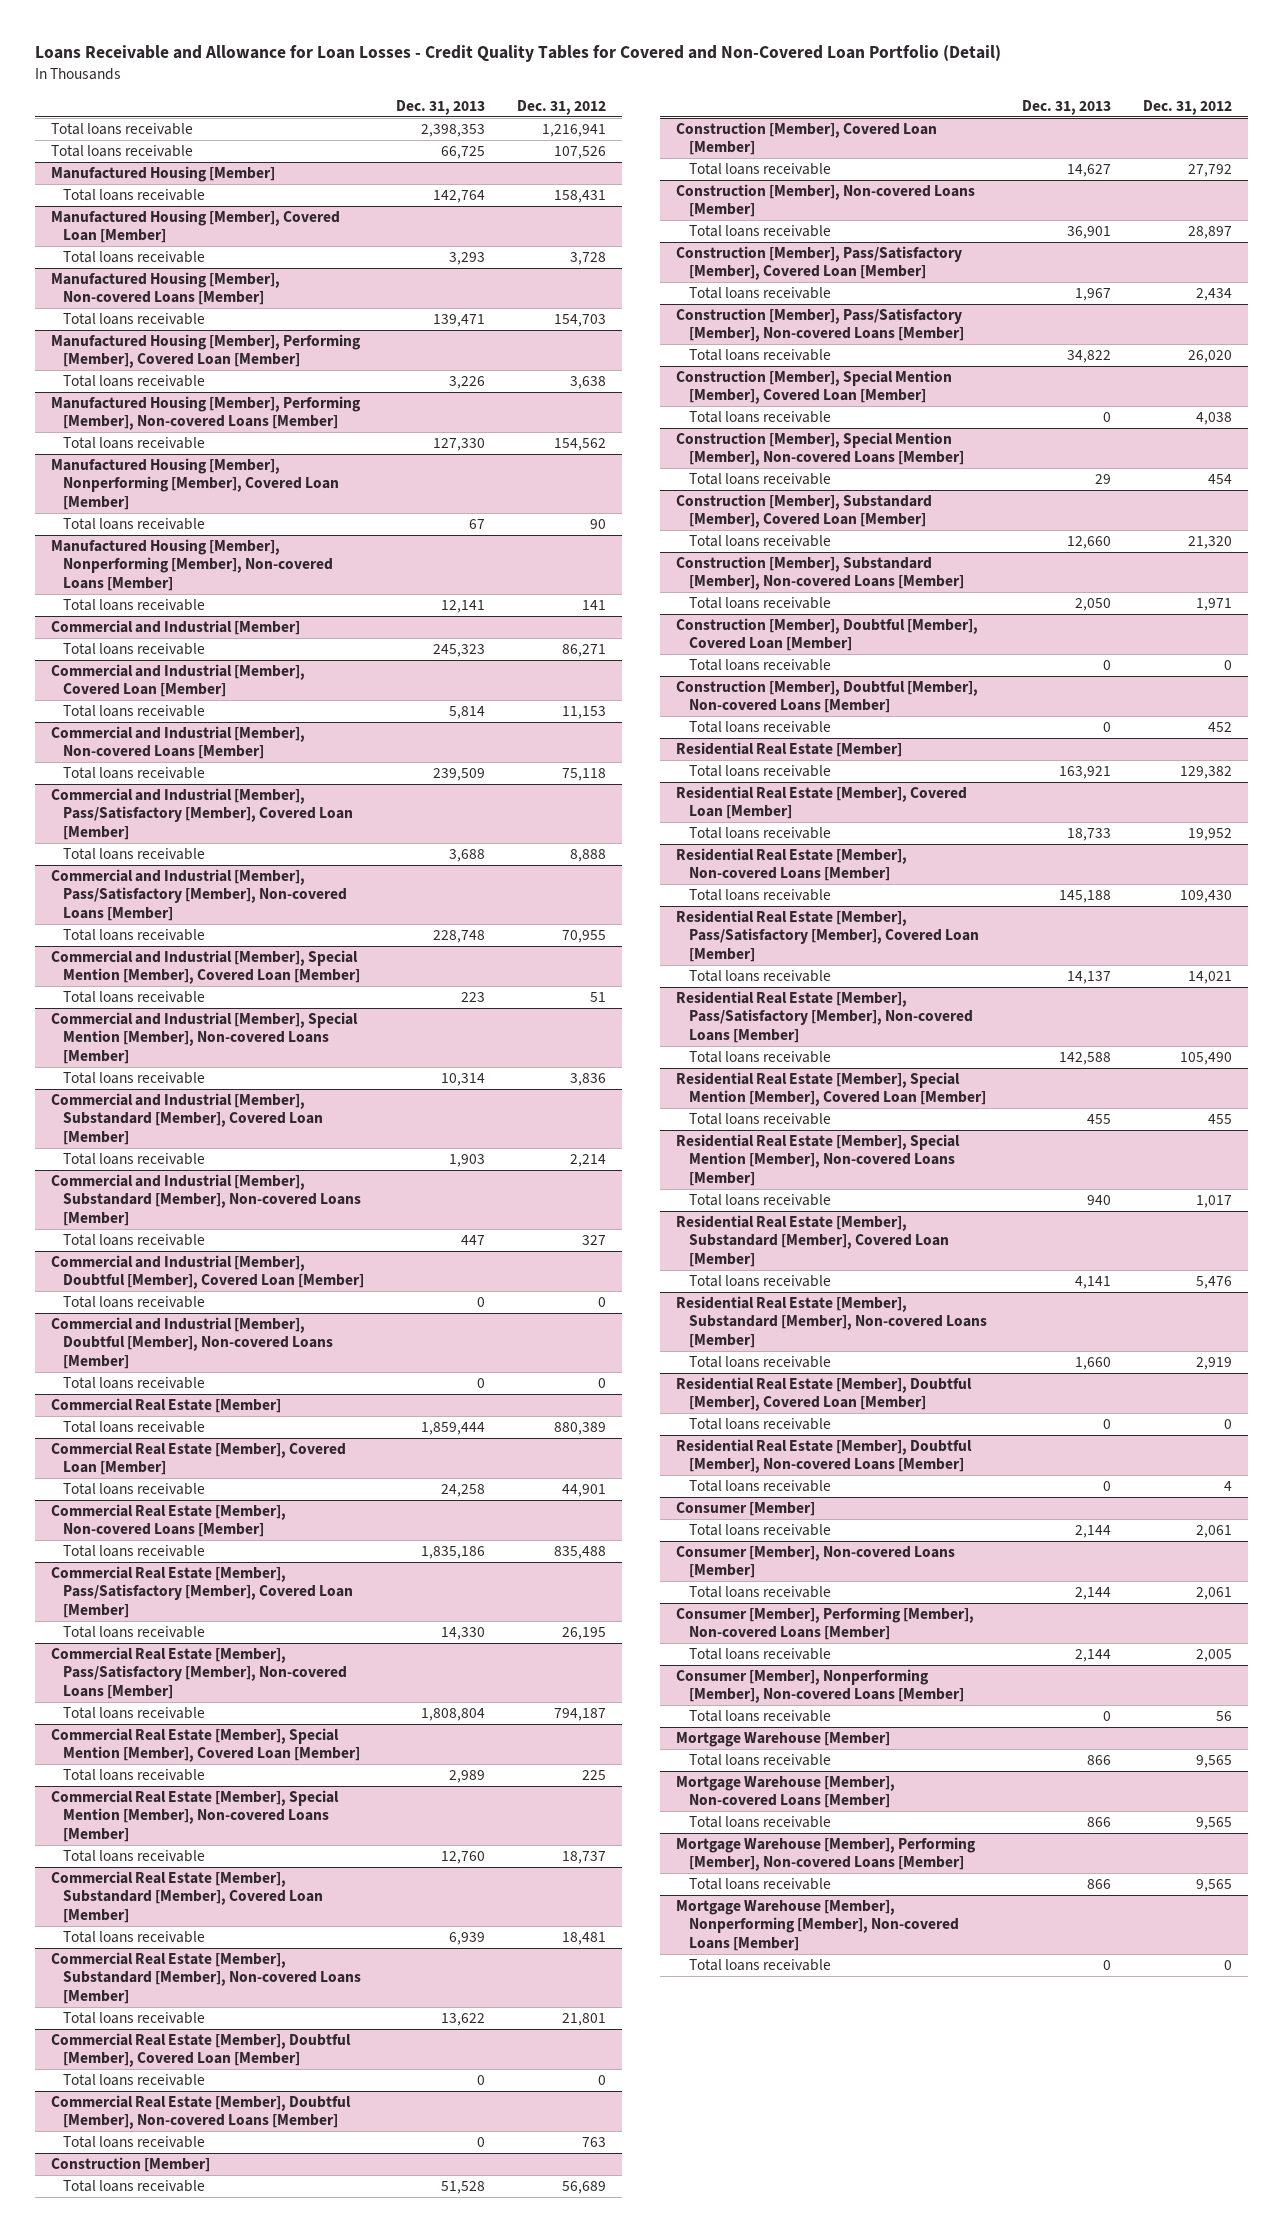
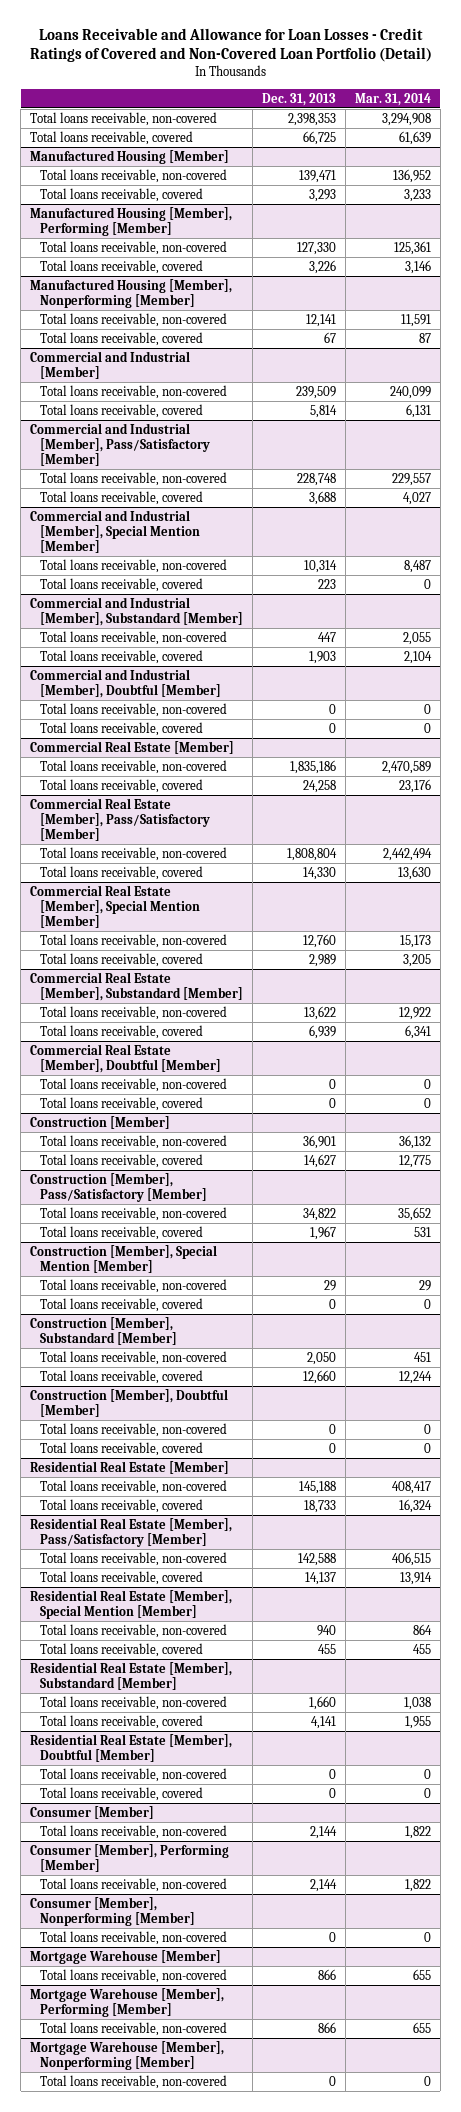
- Loans Receivable and Allowance for Loan Losses - Credit Quality Tables for Covered and Non-Covered Loan Portfolio (Detail)
+ Loans Receivable and Allowance for Loan Losses - Credit Ratings of Covered and Non-Covered Loan Portfolio (Detail)
- | Dec. 31, 2013 | Dec. 31, 2012
+ | Dec. 31, 2013 | Mar. 31, 2014
- Total loans receivable | 2,398,353 | 1,216,941
- Total loans receivable | 66,725 | 107,526
+ Total loans receivable, non-covered | 2,398,353 | 3,294,908
+ Total loans receivable, covered | 66,725 | 61,639
@ Manufactured Housing [Member]
- Total loans receivable | 142,764 | 158,431
- Manufactured Housing [Member], Covered Loan [Member]
- Total loans receivable | 3,293 | 3,728
- Manufactured Housing [Member], Non-covered Loans [Member]
- Total loans receivable | 139,471 | 154,703
- Manufactured Housing [Member], Performing [Member], Covered Loan [Member]
- Total loans receivable | 3,226 | 3,638
- Manufactured Housing [Member], Performing [Member], Non-covered Loans [Member]
- Total loans receivable | 127,330 | 154,562
- Manufactured Housing [Member], Nonperforming [Member], Covered Loan [Member]
- Total loans receivable | 67 | 90
- Manufactured Housing [Member], Nonperforming [Member], Non-covered Loans [Member]
- Total loans receivable | 12,141 | 141
@ Manufactured Housing [Member]
+ Total loans receivable, non-covered | 139,471 | 136,952
+ Total loans receivable, covered | 3,293 | 3,233
+ Manufactured Housing [Member], Performing [Member]
+ Total loans receivable, non-covered | 127,330 | 125,361
+ Total loans receivable, covered | 3,226 | 3,146
+ Manufactured Housing [Member], Nonperforming [Member]
+ Total loans receivable, non-covered | 12,141 | 11,591
+ Total loans receivable, covered | 67 | 87
@ Commercial and Industrial [Member]
- Total loans receivable | 245,323 | 86,271
- Commercial and Industrial [Member], Covered Loan [Member]
- Total loans receivable | 5,814 | 11,153
- Commercial and Industrial [Member], Non-covered Loans [Member]
- Total loans receivable | 239,509 | 75,118
- Commercial and Industrial [Member], Pass/Satisfactory [Member], Covered Loan [Member]
- Total loans receivable | 3,688 | 8,888
- Commercial and Industrial [Member], Pass/Satisfactory [Member], Non-covered Loans [Member]
- Total loans receivable | 228,748 | 70,955
- Commercial and Industrial [Member], Special Mention [Member], Covered Loan [Member]
- Total loans receivable | 223 | 51
- Commercial and Industrial [Member], Special Mention [Member], Non-covered Loans [Member]
- Total loans receivable | 10,314 | 3,836
- Commercial and Industrial [Member], Substandard [Member], Covered Loan [Member]
- Total loans receivable | 1,903 | 2,214
- Commercial and Industrial [Member], Substandard [Member], Non-covered Loans [Member]
- Total loans receivable | 447 | 327
- Commercial and Industrial [Member], Doubtful [Member], Covered Loan [Member]
- Total loans receivable | 0 | 0
- Commercial and Industrial [Member], Doubtful [Member], Non-covered Loans [Member]
- Total loans receivable | 0 | 0
@ Commercial and Industrial [Member]
+ Total loans receivable, non-covered | 239,509 | 240,099
+ Total loans receivable, covered | 5,814 | 6,131
+ Commercial and Industrial [Member], Pass/Satisfactory [Member]
+ Total loans receivable, non-covered | 228,748 | 229,557
+ Total loans receivable, covered | 3,688 | 4,027
+ Commercial and Industrial [Member], Special Mention [Member]
+ Total loans receivable, non-covered | 10,314 | 8,487
+ Total loans receivable, covered | 223 | 0
+ Commercial and Industrial [Member], Substandard [Member]
+ Total loans receivable, non-covered | 447 | 2,055
+ Total loans receivable, covered | 1,903 | 2,104
+ Commercial and Industrial [Member], Doubtful [Member]
+ Total loans receivable, non-covered | 0 | 0
+ Total loans receivable, covered | 0 | 0
@ Commercial Real Estate [Member]
- Total loans receivable | 1,859,444 | 880,389
- Commercial Real Estate [Member], Covered Loan [Member]
- Total loans receivable | 24,258 | 44,901
- Commercial Real Estate [Member], Non-covered Loans [Member]
- Total loans receivable | 1,835,186 | 835,488
- Commercial Real Estate [Member], Pass/Satisfactory [Member], Covered Loan [Member]
- Total loans receivable | 14,330 | 26,195
- Commercial Real Estate [Member], Pass/Satisfactory [Member], Non-covered Loans [Member]
- Total loans receivable | 1,808,804 | 794,187
- Commercial Real Estate [Member], Special Mention [Member], Covered Loan [Member]
- Total loans receivable | 2,989 | 225
- Commercial Real Estate [Member], Special Mention [Member], Non-covered Loans [Member]
- Total loans receivable | 12,760 | 18,737
- Commercial Real Estate [Member], Substandard [Member], Covered Loan [Member]
- Total loans receivable | 6,939 | 18,481
- Commercial Real Estate [Member], Substandard [Member], Non-covered Loans [Member]
- Total loans receivable | 13,622 | 21,801
- Commercial Real Estate [Member], Doubtful [Member], Covered Loan [Member]
- Total loans receivable | 0 | 0
- Commercial Real Estate [Member], Doubtful [Member], Non-covered Loans [Member]
- Total loans receivable | 0 | 763
@ Commercial Real Estate [Member]
+ Total loans receivable, non-covered | 1,835,186 | 2,470,589
+ Total loans receivable, covered | 24,258 | 23,176
+ Commercial Real Estate [Member], Pass/Satisfactory [Member]
+ Total loans receivable, non-covered | 1,808,804 | 2,442,494
+ Total loans receivable, covered | 14,330 | 13,630
+ Commercial Real Estate [Member], Special Mention [Member]
+ Total loans receivable, non-covered | 12,760 | 15,173
+ Total loans receivable, covered | 2,989 | 3,205
+ Commercial Real Estate [Member], Substandard [Member]
+ Total loans receivable, non-covered | 13,622 | 12,922
+ Total loans receivable, covered | 6,939 | 6,341
+ Commercial Real Estate [Member], Doubtful [Member]
+ Total loans receivable, non-covered | 0 | 0
+ Total loans receivable, covered | 0 | 0
@ Construction [Member]
- Total loans receivable | 51,528 | 56,689
- Construction [Member], Covered Loan [Member]
- Total loans receivable | 14,627 | 27,792
- Construction [Member], Non-covered Loans [Member]
- Total loans receivable | 36,901 | 28,897
- Construction [Member], Pass/Satisfactory [Member], Covered Loan [Member]
- Total loans receivable | 1,967 | 2,434
- Construction [Member], Pass/Satisfactory [Member], Non-covered Loans [Member]
- Total loans receivable | 34,822 | 26,020
- Construction [Member], Special Mention [Member], Covered Loan [Member]
- Total loans receivable | 0 | 4,038
- Construction [Member], Special Mention [Member], Non-covered Loans [Member]
- Total loans receivable | 29 | 454
- Construction [Member], Substandard [Member], Covered Loan [Member]
- Total loans receivable | 12,660 | 21,320
- Construction [Member], Substandard [Member], Non-covered Loans [Member]
- Total loans receivable | 2,050 | 1,971
- Construction [Member], Doubtful [Member], Covered Loan [Member]
- Total loans receivable | 0 | 0
- Construction [Member], Doubtful [Member], Non-covered Loans [Member]
- Total loans receivable | 0 | 452
@ Construction [Member]
+ Total loans receivable, non-covered | 36,901 | 36,132
+ Total loans receivable, covered | 14,627 | 12,775
+ Construction [Member], Pass/Satisfactory [Member]
+ Total loans receivable, non-covered | 34,822 | 35,652
+ Total loans receivable, covered | 1,967 | 531
+ Construction [Member], Special Mention [Member]
+ Total loans receivable, non-covered | 29 | 29
+ Total loans receivable, covered | 0 | 0
+ Construction [Member], Substandard [Member]
+ Total loans receivable, non-covered | 2,050 | 451
+ Total loans receivable, covered | 12,660 | 12,244
+ Construction [Member], Doubtful [Member]
+ Total loans receivable, non-covered | 0 | 0
+ Total loans receivable, covered | 0 | 0
@ Residential Real Estate [Member]
- Total loans receivable | 163,921 | 129,382
- Residential Real Estate [Member], Covered Loan [Member]
- Total loans receivable | 18,733 | 19,952
- Residential Real Estate [Member], Non-covered Loans [Member]
- Total loans receivable | 145,188 | 109,430
- Residential Real Estate [Member], Pass/Satisfactory [Member], Covered Loan [Member]
- Total loans receivable | 14,137 | 14,021
- Residential Real Estate [Member], Pass/Satisfactory [Member], Non-covered Loans [Member]
- Total loans receivable | 142,588 | 105,490
- Residential Real Estate [Member], Special Mention [Member], Covered Loan [Member]
- Total loans receivable | 455 | 455
- Residential Real Estate [Member], Special Mention [Member], Non-covered Loans [Member]
- Total loans receivable | 940 | 1,017
- Residential Real Estate [Member], Substandard [Member], Covered Loan [Member]
- Total loans receivable | 4,141 | 5,476
- Residential Real Estate [Member], Substandard [Member], Non-covered Loans [Member]
- Total loans receivable | 1,660 | 2,919
- Residential Real Estate [Member], Doubtful [Member], Covered Loan [Member]
- Total loans receivable | 0 | 0
- Residential Real Estate [Member], Doubtful [Member], Non-covered Loans [Member]
- Total loans receivable | 0 | 4
@ Residential Real Estate [Member]
+ Total loans receivable, non-covered | 145,188 | 408,417
+ Total loans receivable, covered | 18,733 | 16,324
+ Residential Real Estate [Member], Pass/Satisfactory [Member]
+ Total loans receivable, non-covered | 142,588 | 406,515
+ Total loans receivable, covered | 14,137 | 13,914
+ Residential Real Estate [Member], Special Mention [Member]
+ Total loans receivable, non-covered | 940 | 864
+ Total loans receivable, covered | 455 | 455
+ Residential Real Estate [Member], Substandard [Member]
+ Total loans receivable, non-covered | 1,660 | 1,038
+ Total loans receivable, covered | 4,141 | 1,955
+ Residential Real Estate [Member], Doubtful [Member]
+ Total loans receivable, non-covered | 0 | 0
+ Total loans receivable, covered | 0 | 0
@ Consumer [Member]
- Total loans receivable | 2,144 | 2,061
- Consumer [Member], Non-covered Loans [Member]
- Total loans receivable | 2,144 | 2,061
- Consumer [Member], Performing [Member], Non-covered Loans [Member]
- Total loans receivable | 2,144 | 2,005
- Consumer [Member], Nonperforming [Member], Non-covered Loans [Member]
- Total loans receivable | 0 | 56
@ Consumer [Member]
+ Total loans receivable, non-covered | 2,144 | 1,822
+ Consumer [Member], Performing [Member]
+ Total loans receivable, non-covered | 2,144 | 1,822
+ Consumer [Member], Nonperforming [Member]
+ Total loans receivable, non-covered | 0 | 0
@ Mortgage Warehouse [Member]
- Total loans receivable | 866 | 9,565
- Mortgage Warehouse [Member], Non-covered Loans [Member]
- Total loans receivable | 866 | 9,565
- Mortgage Warehouse [Member], Performing [Member], Non-covered Loans [Member]
- Total loans receivable | 866 | 9,565
- Mortgage Warehouse [Member], Nonperforming [Member], Non-covered Loans [Member]
- Total loans receivable | 0 | 0
@ Mortgage Warehouse [Member]
+ Total loans receivable, non-covered | 866 | 655
+ Mortgage Warehouse [Member], Performing [Member]
+ Total loans receivable, non-covered | 866 | 655
+ Mortgage Warehouse [Member], Nonperforming [Member]
+ Total loans receivable, non-covered | 0 | 0

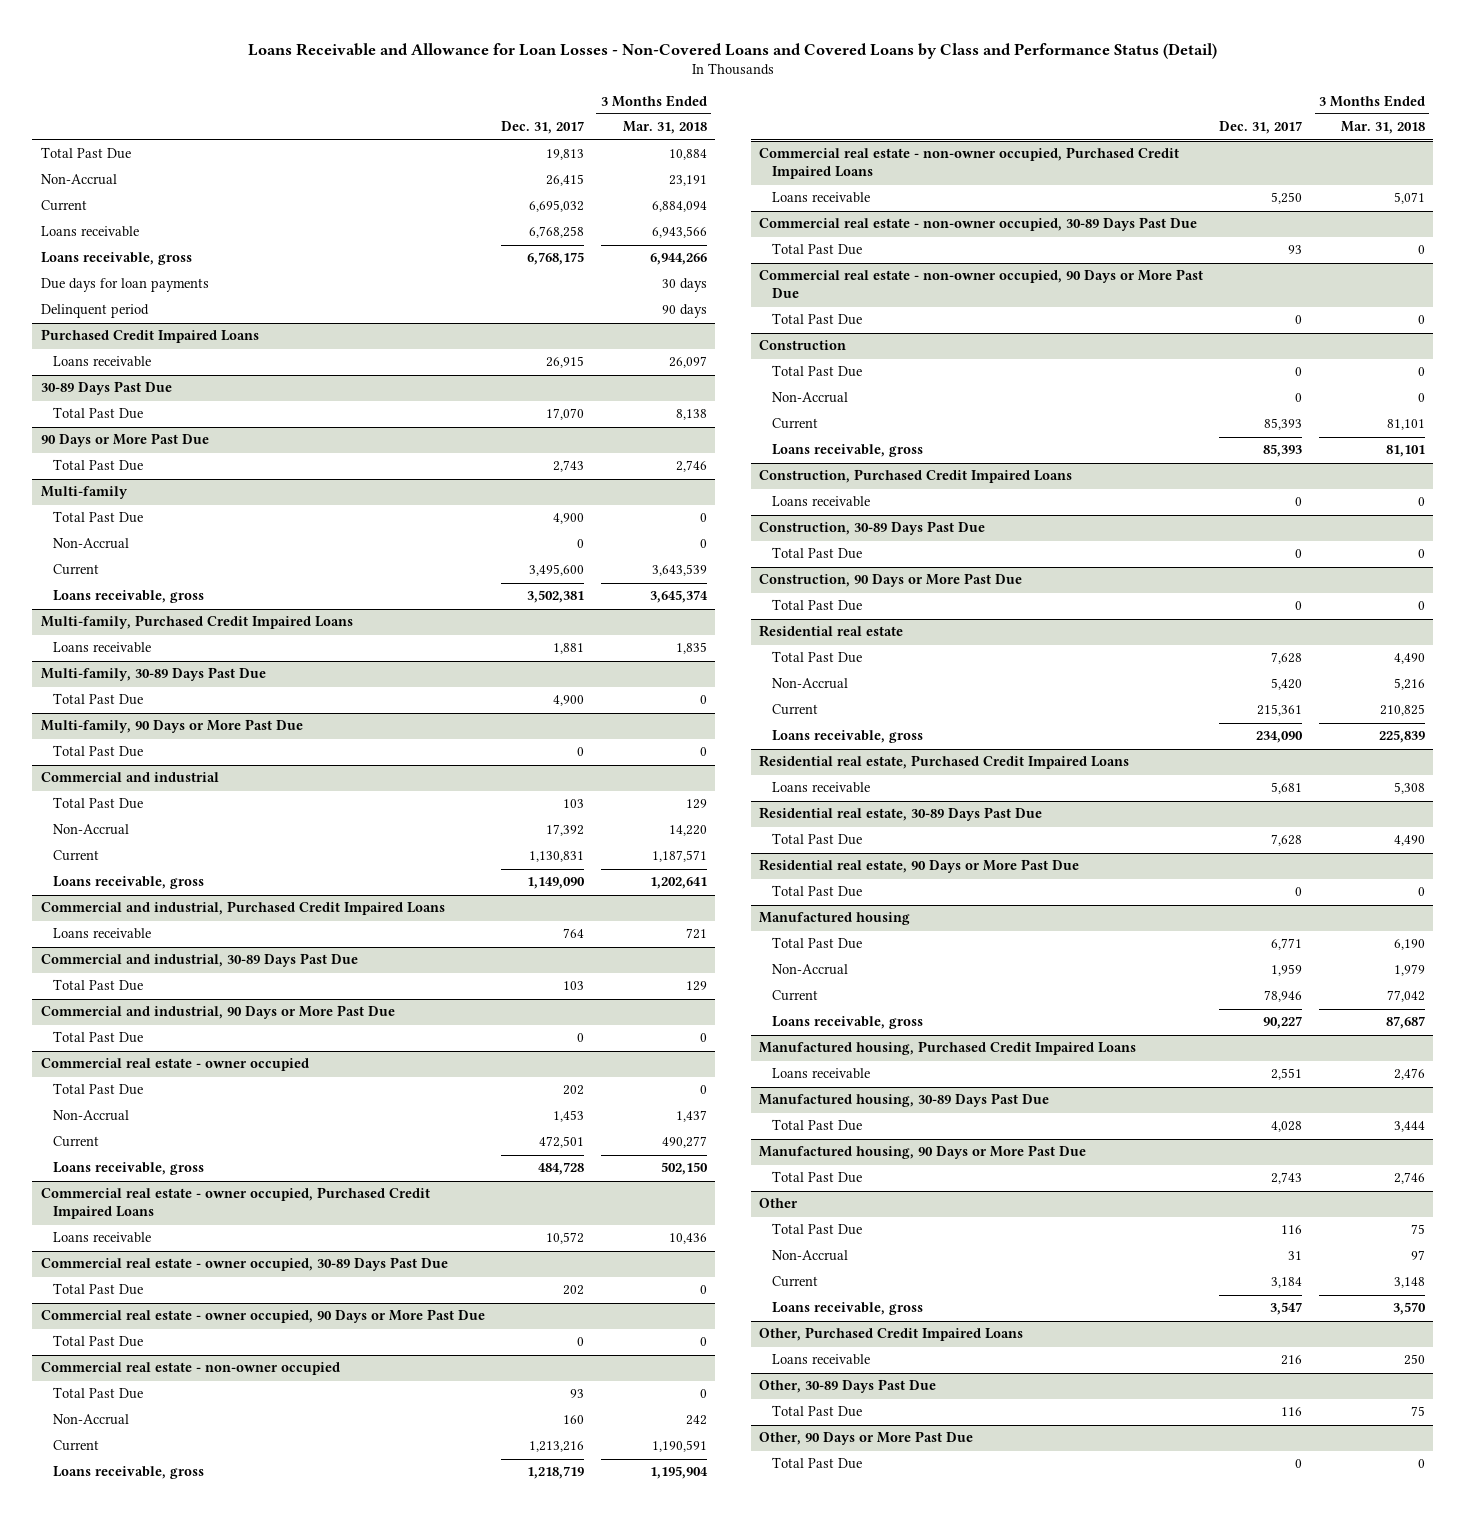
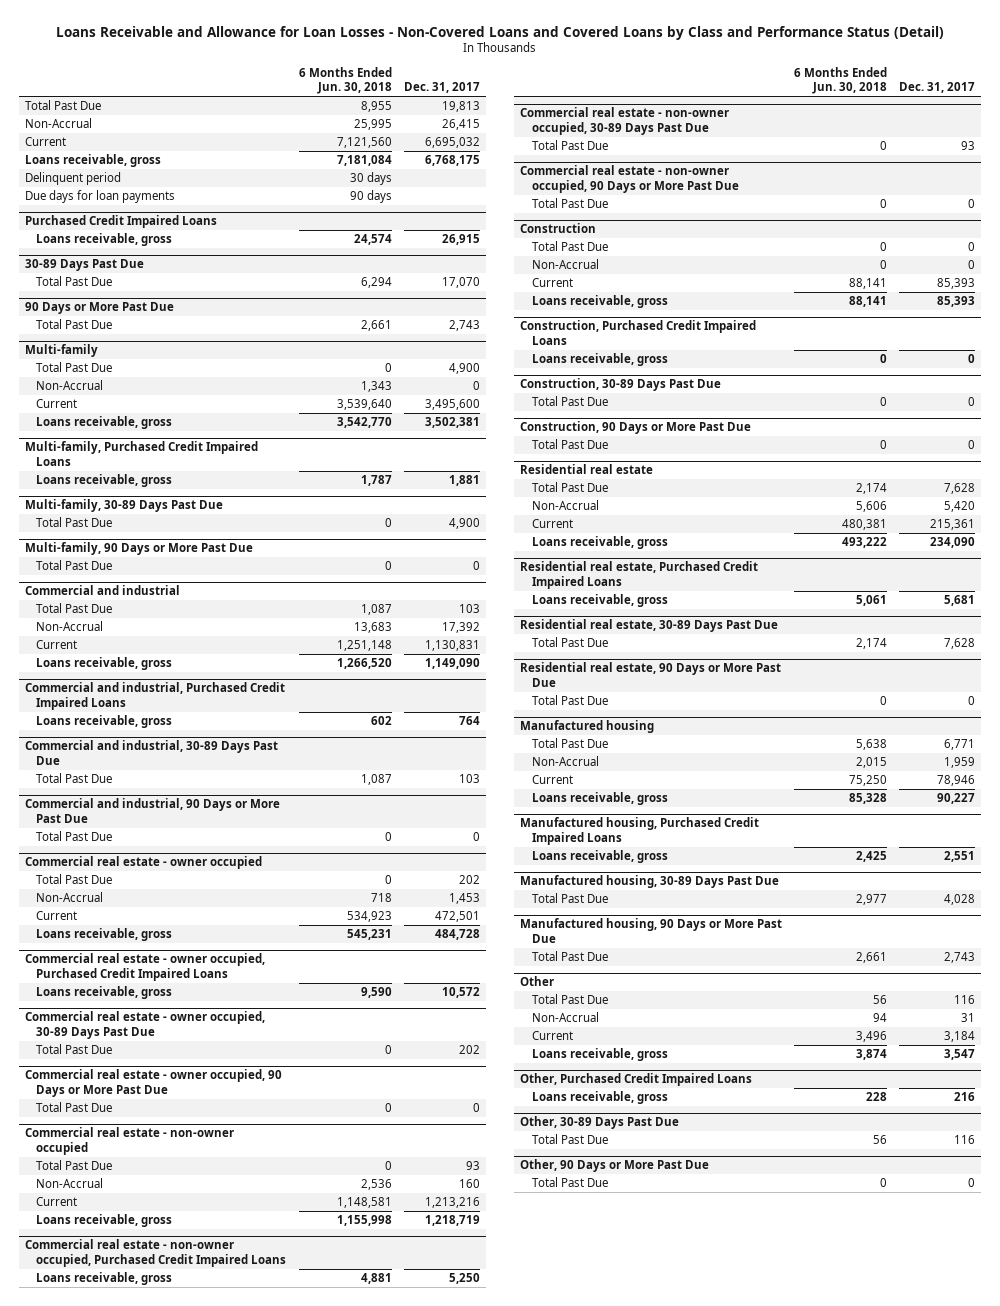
- | Dec. 31, 2017 | 3 Months Ended Mar. 31, 2018
+ | 6 Months Ended Jun. 30, 2018 | Dec. 31, 2017
- Loans receivable | 6,768,258 | 6,943,566
moved down: Due days for loan payments | 90 days |
@ Purchased Credit Impaired Loans
- Loans receivable | 26,915 | 26,097
+ Loans receivable, gross | 24,574 | 26,915
@ Multi-family, Purchased Credit Impaired Loans
- Loans receivable | 1,881 | 1,835
+ Loans receivable, gross | 1,787 | 1,881
@ Commercial and industrial, Purchased Credit Impaired Loans
- Loans receivable | 764 | 721
+ Loans receivable, gross | 602 | 764
@ Commercial real estate - owner occupied, Purchased Credit Impaired Loans
- Loans receivable | 10,572 | 10,436
+ Loans receivable, gross | 9,590 | 10,572
@ Commercial real estate - non-owner occupied, Purchased Credit Impaired Loans
- Loans receivable | 5,250 | 5,071
+ Loans receivable, gross | 4,881 | 5,250
@ Construction, Purchased Credit Impaired Loans
- Loans receivable | 0 | 0
+ Loans receivable, gross | 0 | 0
@ Residential real estate, Purchased Credit Impaired Loans
- Loans receivable | 5,681 | 5,308
+ Loans receivable, gross | 5,061 | 5,681
@ Manufactured housing, Purchased Credit Impaired Loans
- Loans receivable | 2,551 | 2,476
+ Loans receivable, gross | 2,425 | 2,551
@ Other, Purchased Credit Impaired Loans
- Loans receivable | 216 | 250
+ Loans receivable, gross | 228 | 216

